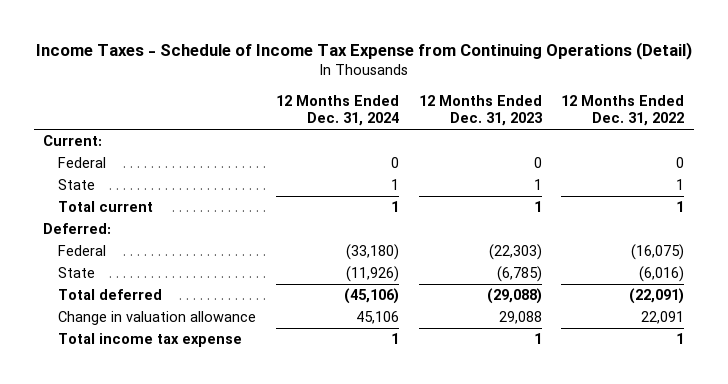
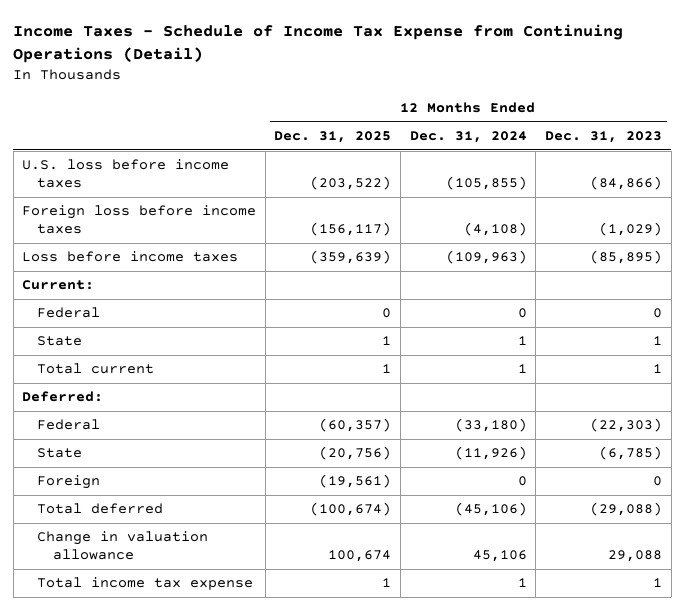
- | 12 Months Ended Dec. 31, 2024 | 12 Months Ended Dec. 31, 2023 | 12 Months Ended Dec. 31, 2022
+ | 12 Months Ended Dec. 31, 2025 | 12 Months Ended Dec. 31, 2024 | 12 Months Ended Dec. 31, 2023
+ U.S. loss before income taxes | (203,522) | (105,855) | (84,866)
+ Foreign loss before income taxes | (156,117) | (4,108) | (1,029)
+ Loss before income taxes | (359,639) | (109,963) | (85,895)
+ Foreign | (19,561) | 0 | 0

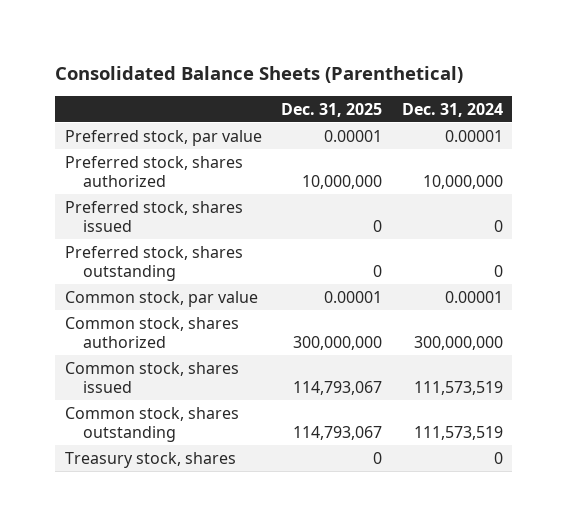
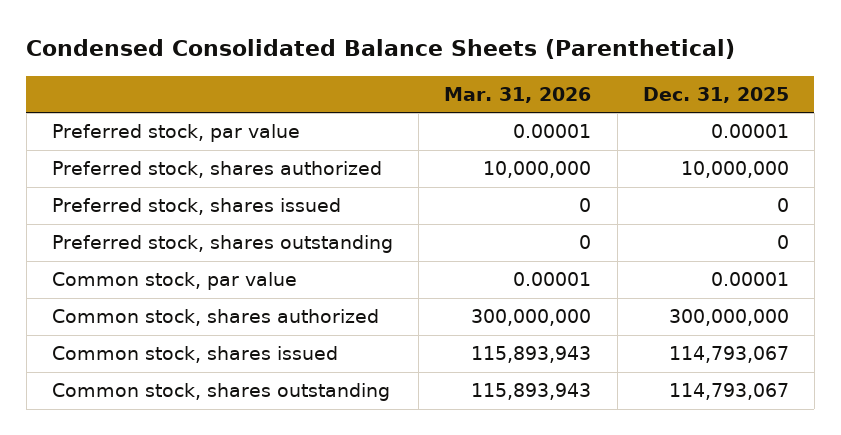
- Consolidated Balance Sheets (Parenthetical)
+ Condensed Consolidated Balance Sheets (Parenthetical)
- | Dec. 31, 2025 | Dec. 31, 2024
+ | Mar. 31, 2026 | Dec. 31, 2025
- Treasury stock, shares | 0 | 0

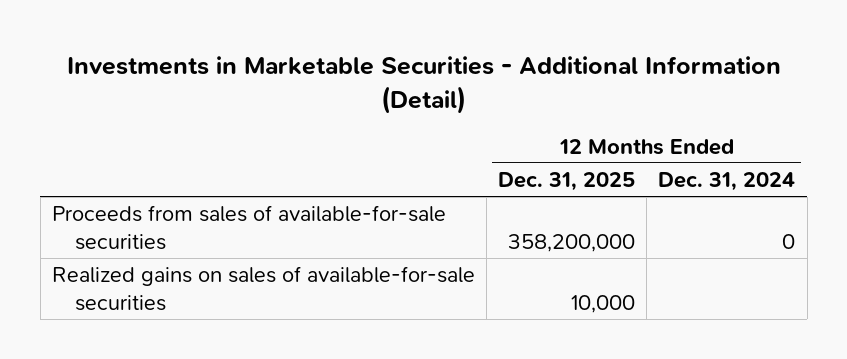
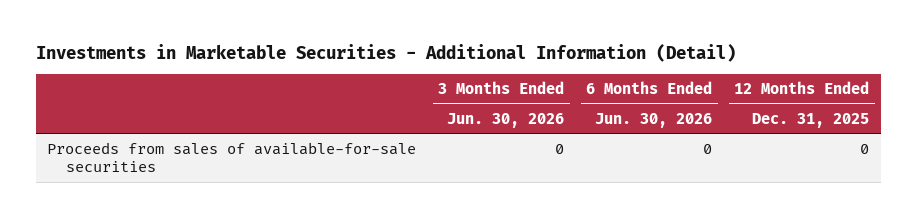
- | 12 Months Ended Dec. 31, 2025 | 12 Months Ended Dec. 31, 2024
+ | 3 Months Ended Jun. 30, 2026 | 6 Months Ended Jun. 30, 2026 | 12 Months Ended Dec. 31, 2025
- Proceeds from sales of available-for-sale securities | 358,200,000 | 0
- Realized gains on sales of available-for-sale securities | 10,000 |
+ Proceeds from sales of available-for-sale securities | 0 | 0 | 0

